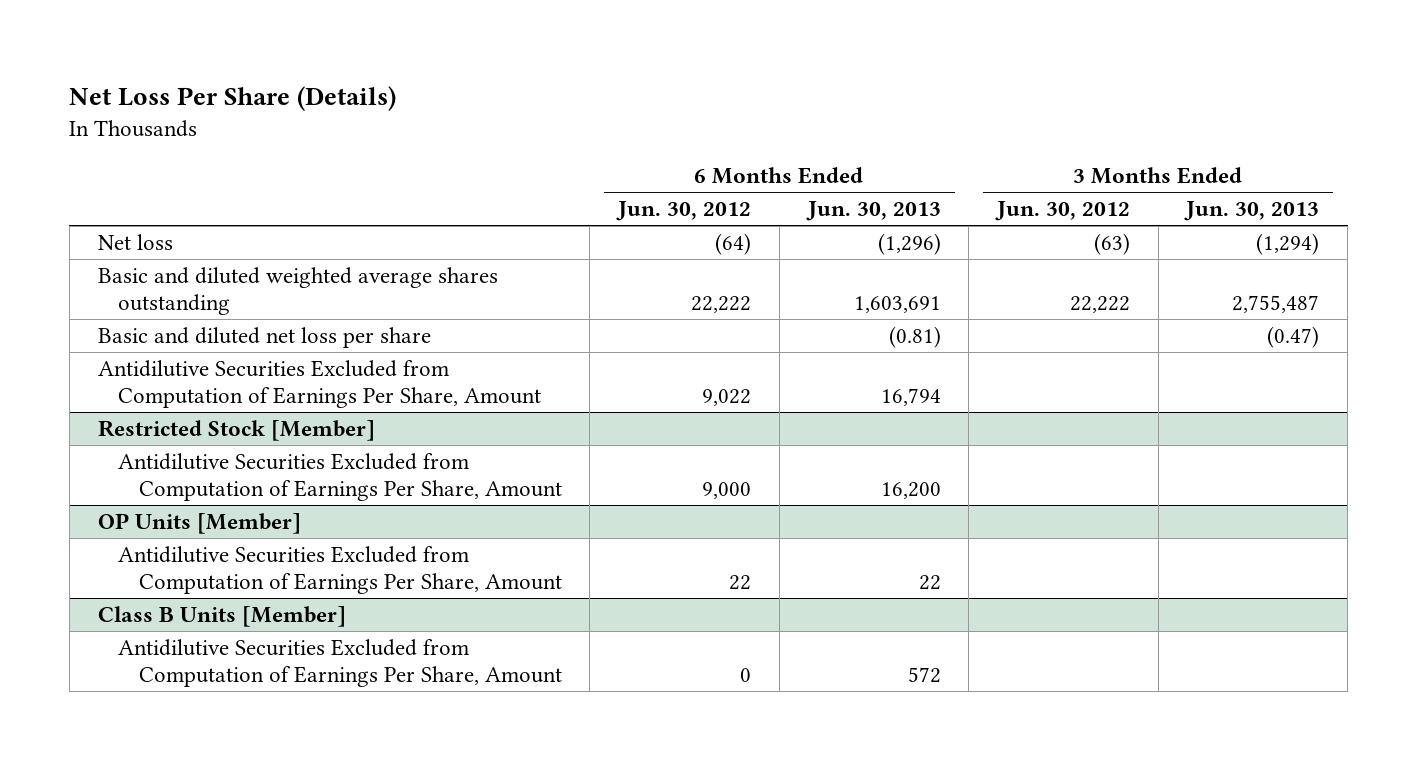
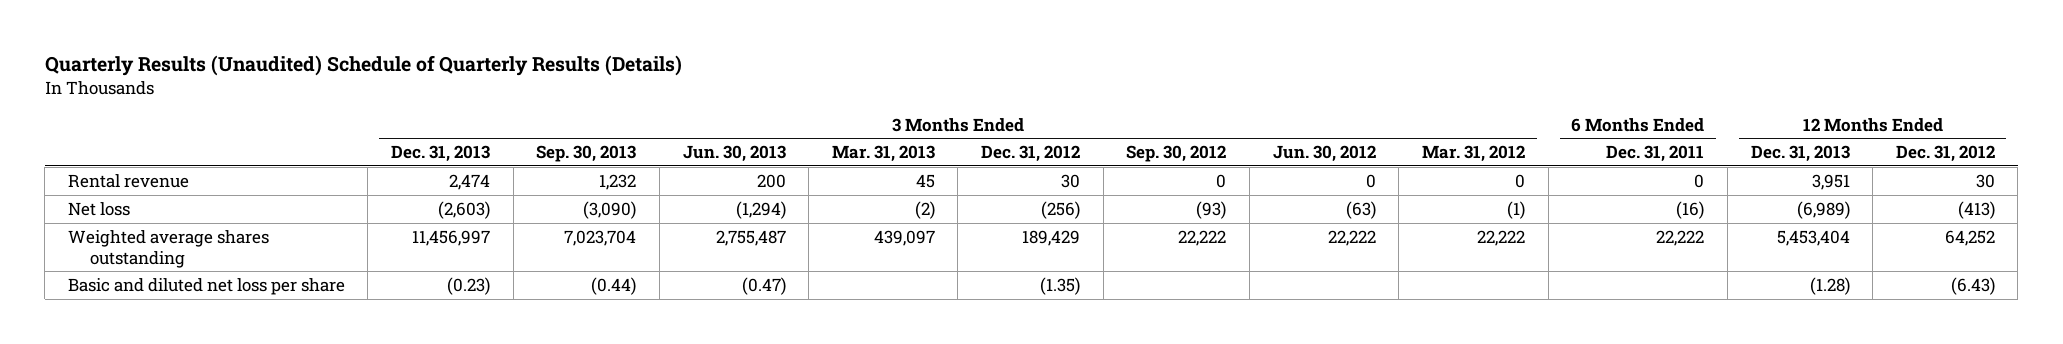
- Net Loss Per Share (Details)
+ Quarterly Results (Unaudited) Schedule of Quarterly Results (Details)
- | 6 Months Ended Jun. 30, 2012 | 6 Months Ended Jun. 30, 2013 | 3 Months Ended Jun. 30, 2012 | 3 Months Ended Jun. 30, 2013
+ | 3 Months Ended Dec. 31, 2013 | 3 Months Ended Sep. 30, 2013 | 3 Months Ended Jun. 30, 2013 | 3 Months Ended Mar. 31, 2013 | 3 Months Ended Dec. 31, 2012 | 3 Months Ended Sep. 30, 2012 | 3 Months Ended Jun. 30, 2012 | 3 Months Ended Mar. 31, 2012 | 6 Months Ended Dec. 31, 2011 | 12 Months Ended Dec. 31, 2013 | 12 Months Ended Dec. 31, 2012
+ Rental revenue | 2,474 | 1,232 | 200 | 45 | 30 | 0 | 0 | 0 | 0 | 3,951 | 30
- Basic and diluted weighted average shares outstanding | 22,222 | 1,603,691 | 22,222 | 2,755,487
+ Weighted average shares outstanding | 11,456,997 | 7,023,704 | 2,755,487 | 439,097 | 189,429 | 22,222 | 22,222 | 22,222 | 22,222 | 5,453,404 | 64,252
- Antidilutive Securities Excluded from Computation of Earnings Per Share, Amount | 9,022 | 16,794 | |
- Restricted Stock [Member]
- Antidilutive Securities Excluded from Computation of Earnings Per Share, Amount | 9,000 | 16,200 | |
- OP Units [Member]
- Antidilutive Securities Excluded from Computation of Earnings Per Share, Amount | 22 | 22 | |
- Class B Units [Member]
- Antidilutive Securities Excluded from Computation of Earnings Per Share, Amount | 0 | 572 | |

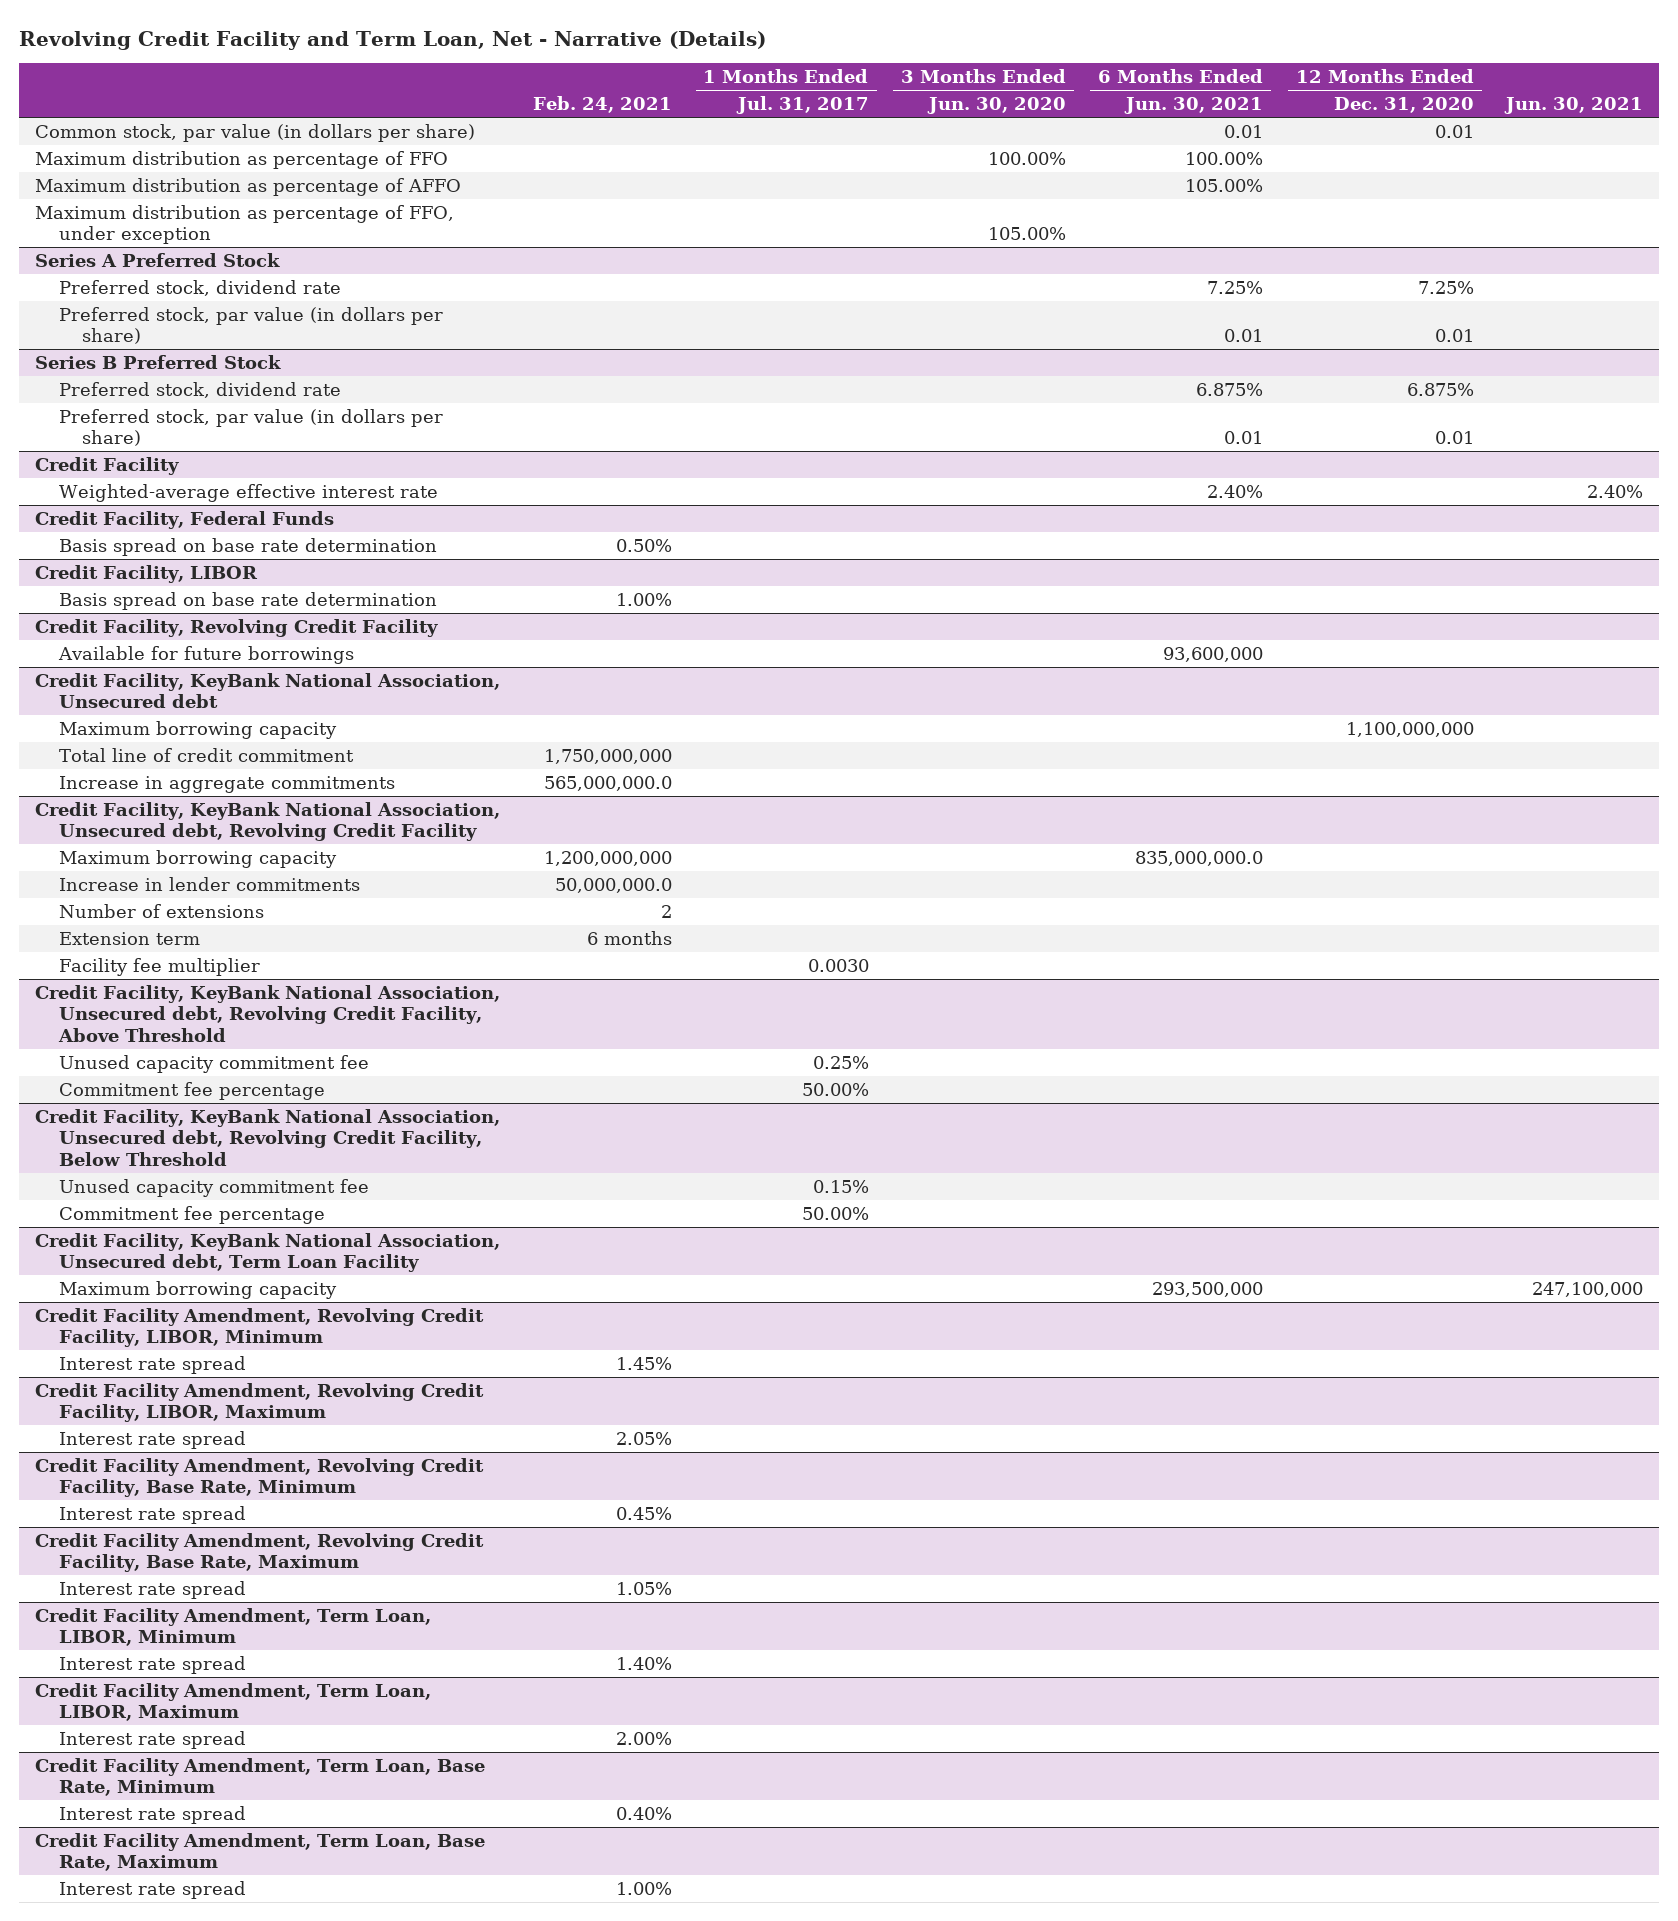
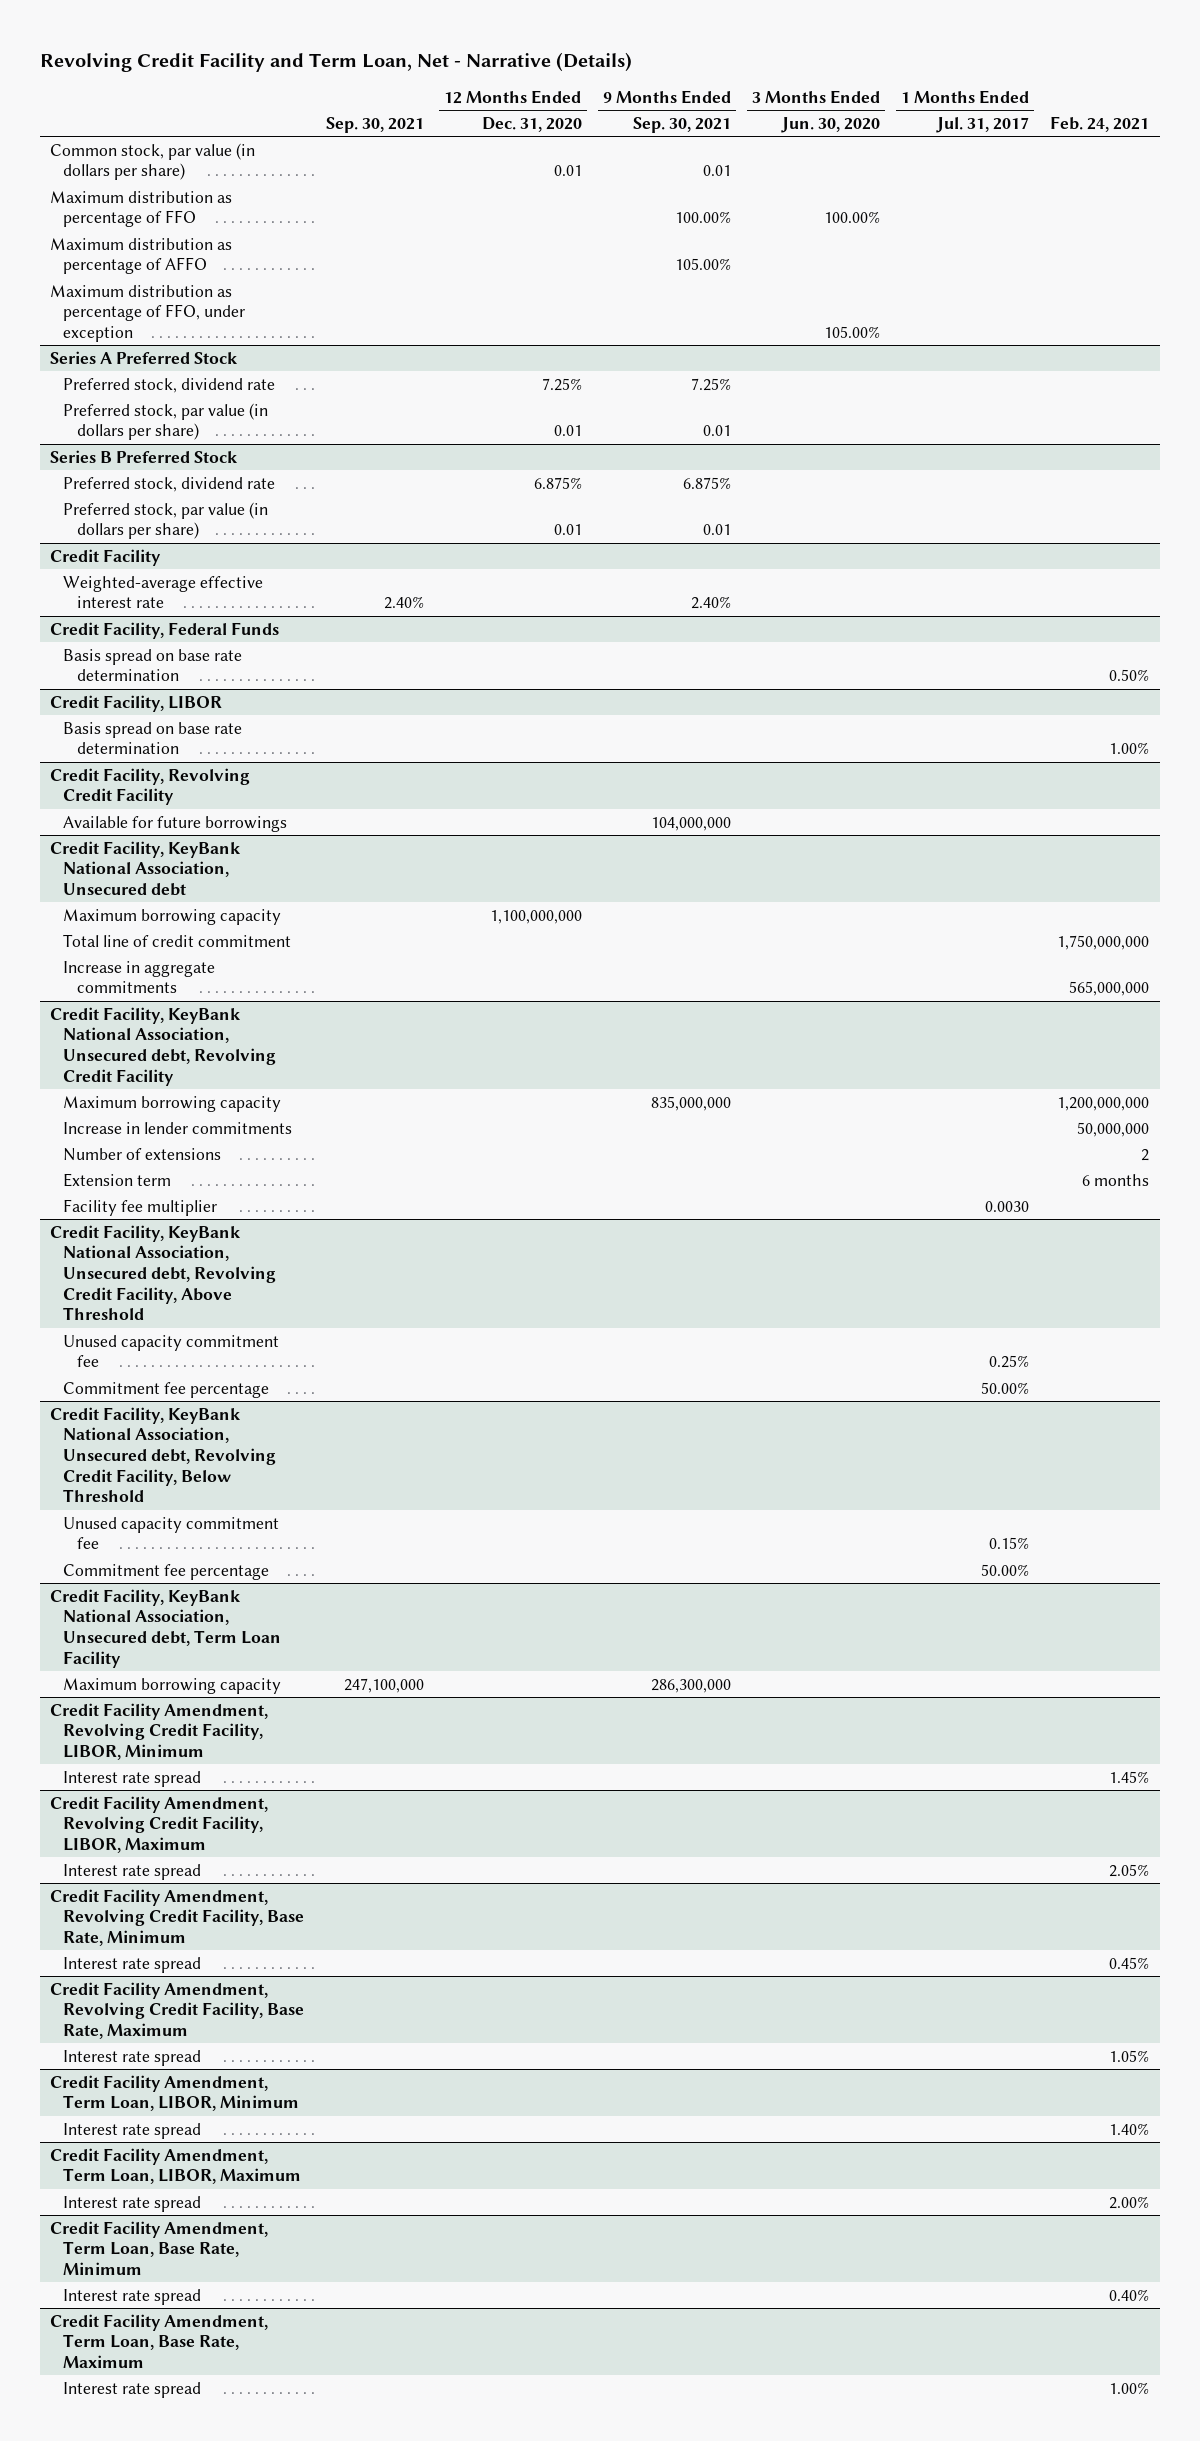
- | Feb. 24, 2021 | 1 Months Ended Jul. 31, 2017 | 3 Months Ended Jun. 30, 2020 | 6 Months Ended Jun. 30, 2021 | 12 Months Ended Dec. 31, 2020 | Jun. 30, 2021
+ | Sep. 30, 2021 | 12 Months Ended Dec. 31, 2020 | 9 Months Ended Sep. 30, 2021 | 3 Months Ended Jun. 30, 2020 | 1 Months Ended Jul. 31, 2017 | Feb. 24, 2021
@ Credit Facility, KeyBank National Association, Unsecured debt
- Increase in aggregate commitments | 565,000,000.0 | | | | |
+ Increase in aggregate commitments | | | | | | 565,000,000
@ Credit Facility, KeyBank National Association, Unsecured debt, Revolving Credit Facility
- Increase in lender commitments | 50,000,000.0 | | | | |
+ Increase in lender commitments | | | | | | 50,000,000

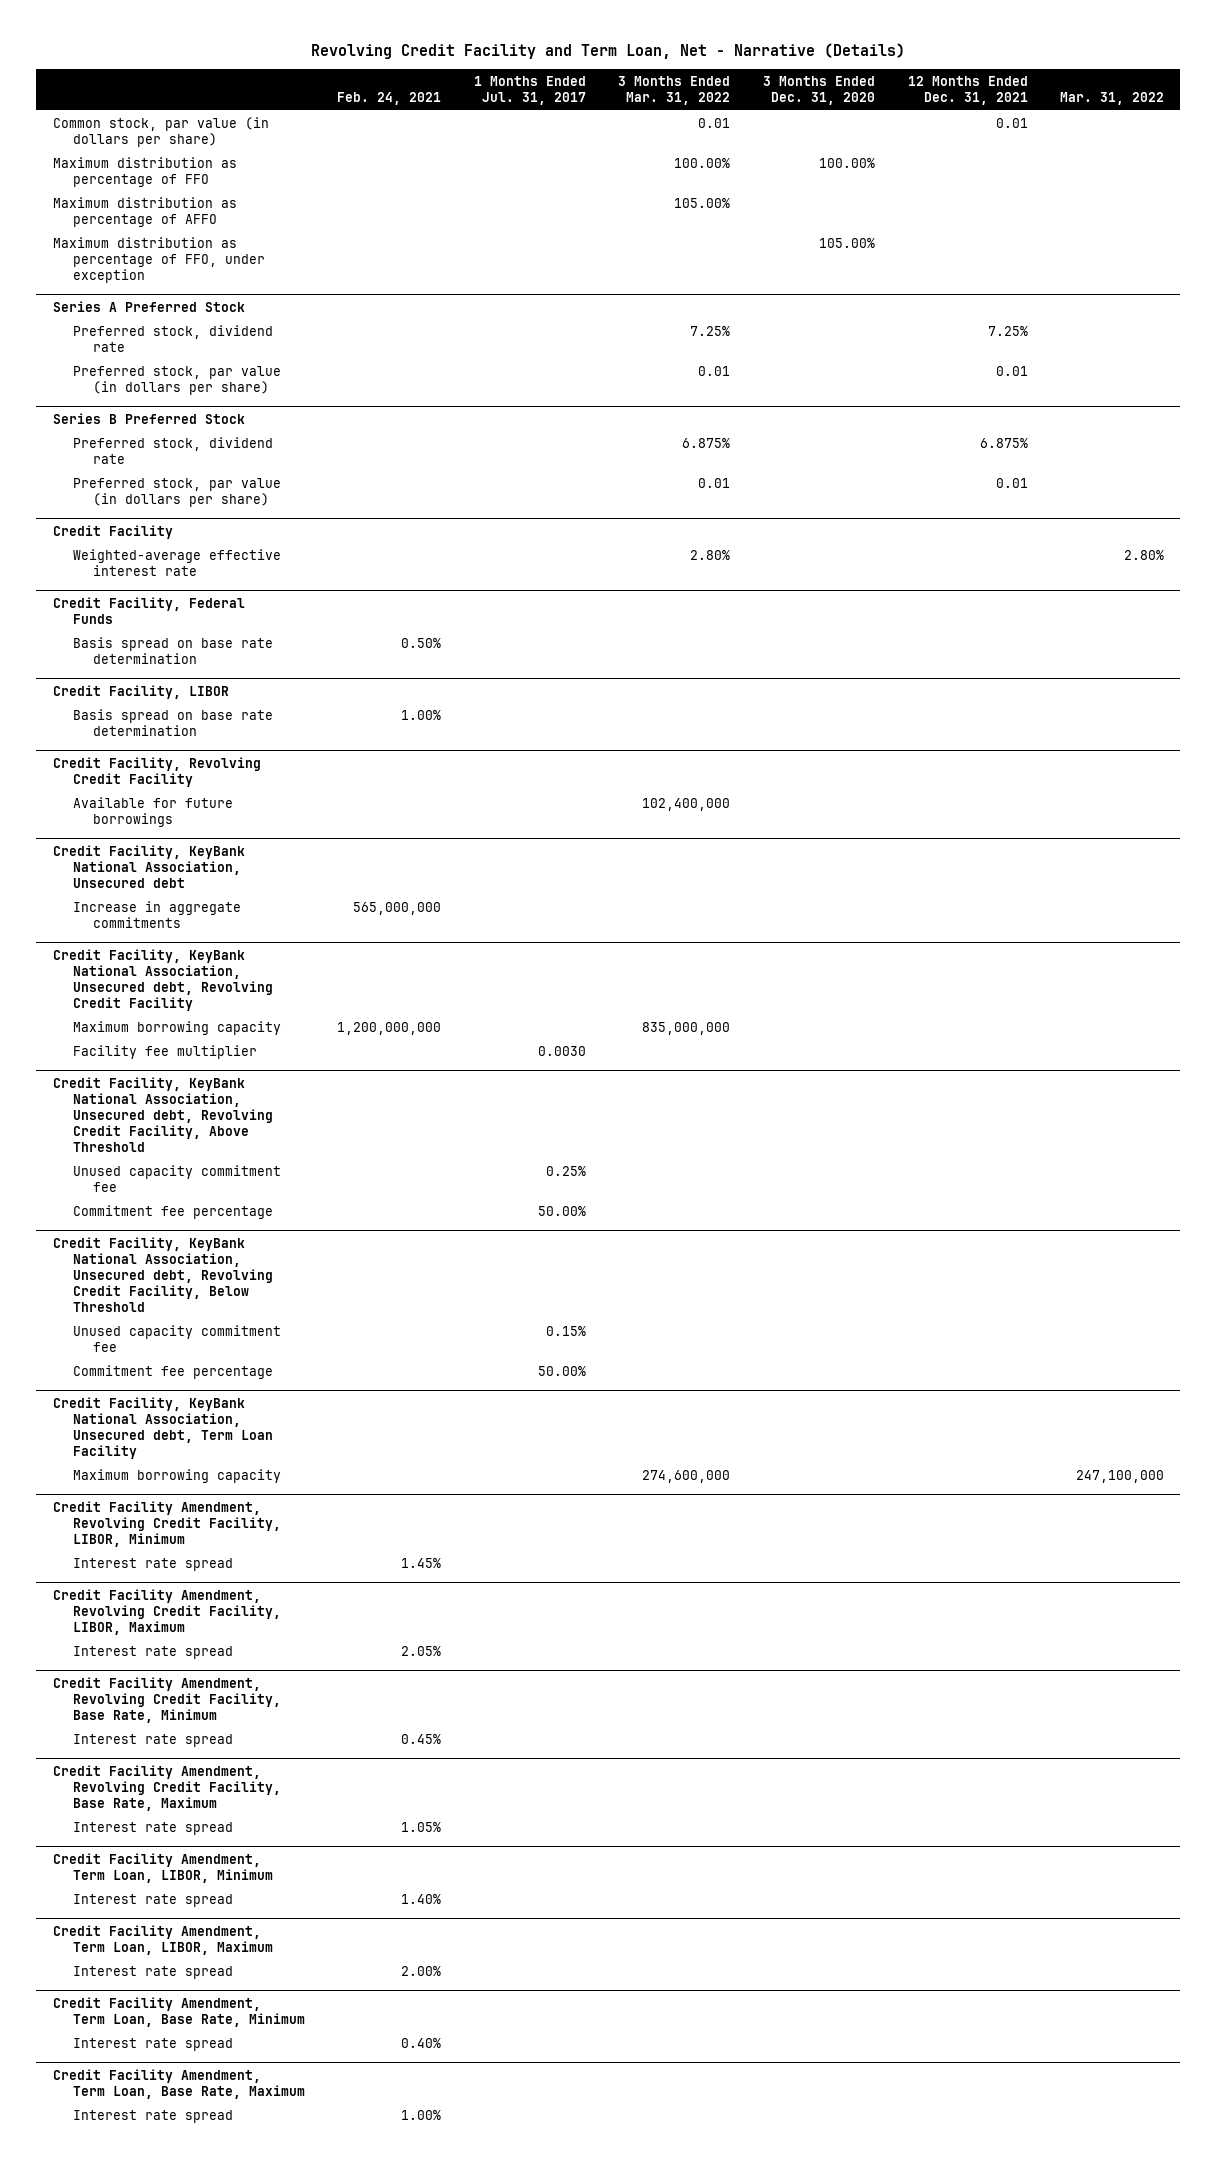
- | Sep. 30, 2021 | 12 Months Ended Dec. 31, 2020 | 9 Months Ended Sep. 30, 2021 | 3 Months Ended Jun. 30, 2020 | 1 Months Ended Jul. 31, 2017 | Feb. 24, 2021
+ | Feb. 24, 2021 | 1 Months Ended Jul. 31, 2017 | 3 Months Ended Mar. 31, 2022 | 3 Months Ended Dec. 31, 2020 | 12 Months Ended Dec. 31, 2021 | Mar. 31, 2022
@ Credit Facility, KeyBank National Association, Unsecured debt
- Maximum borrowing capacity | | 1,100,000,000 | | | |
- Total line of credit commitment | | | | | | 1,750,000,000
@ Credit Facility, KeyBank National Association, Unsecured debt, Revolving Credit Facility
- Increase in lender commitments | | | | | | 50,000,000
- Number of extensions | | | | | | 2
- Extension term | | | | | | 6 months

